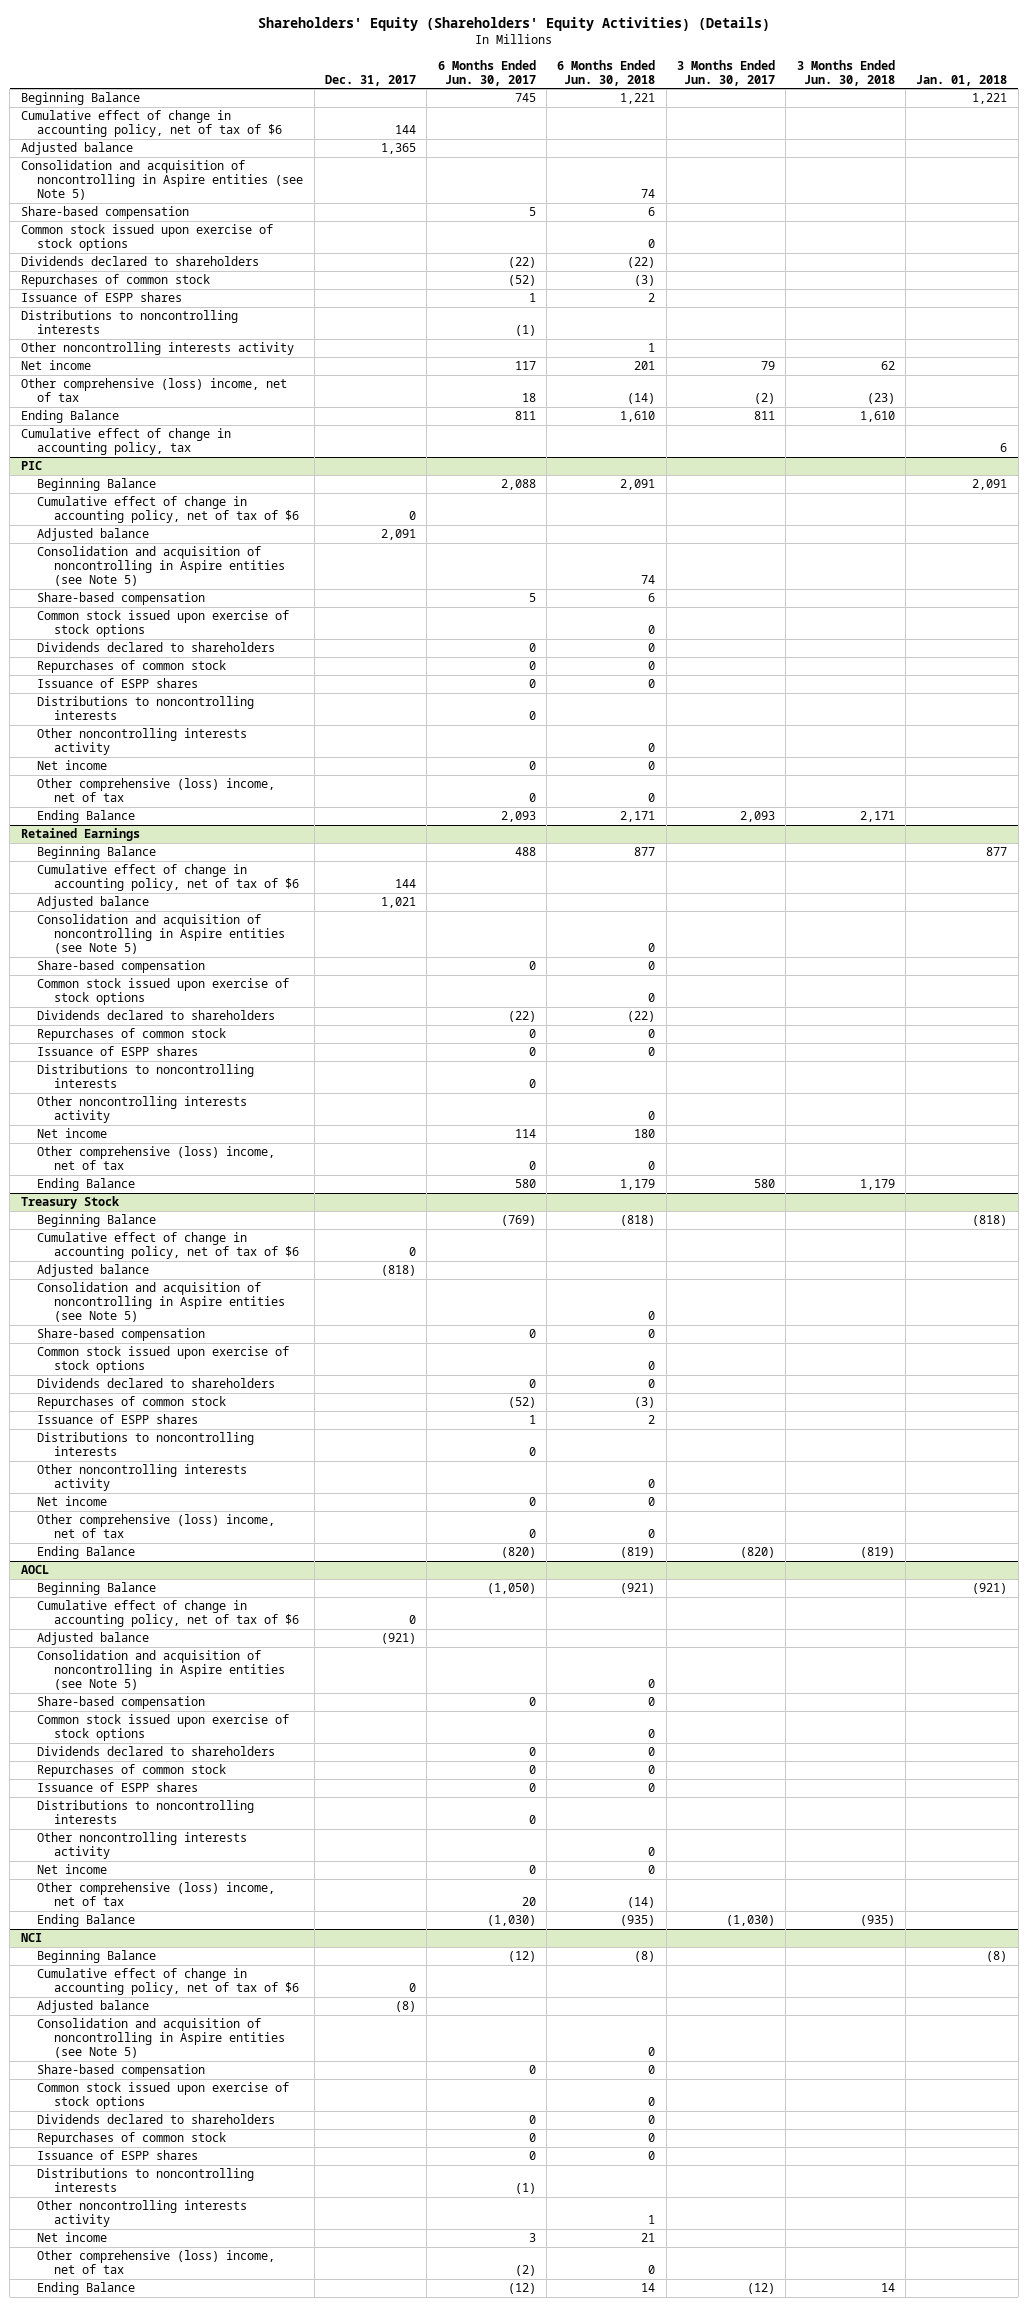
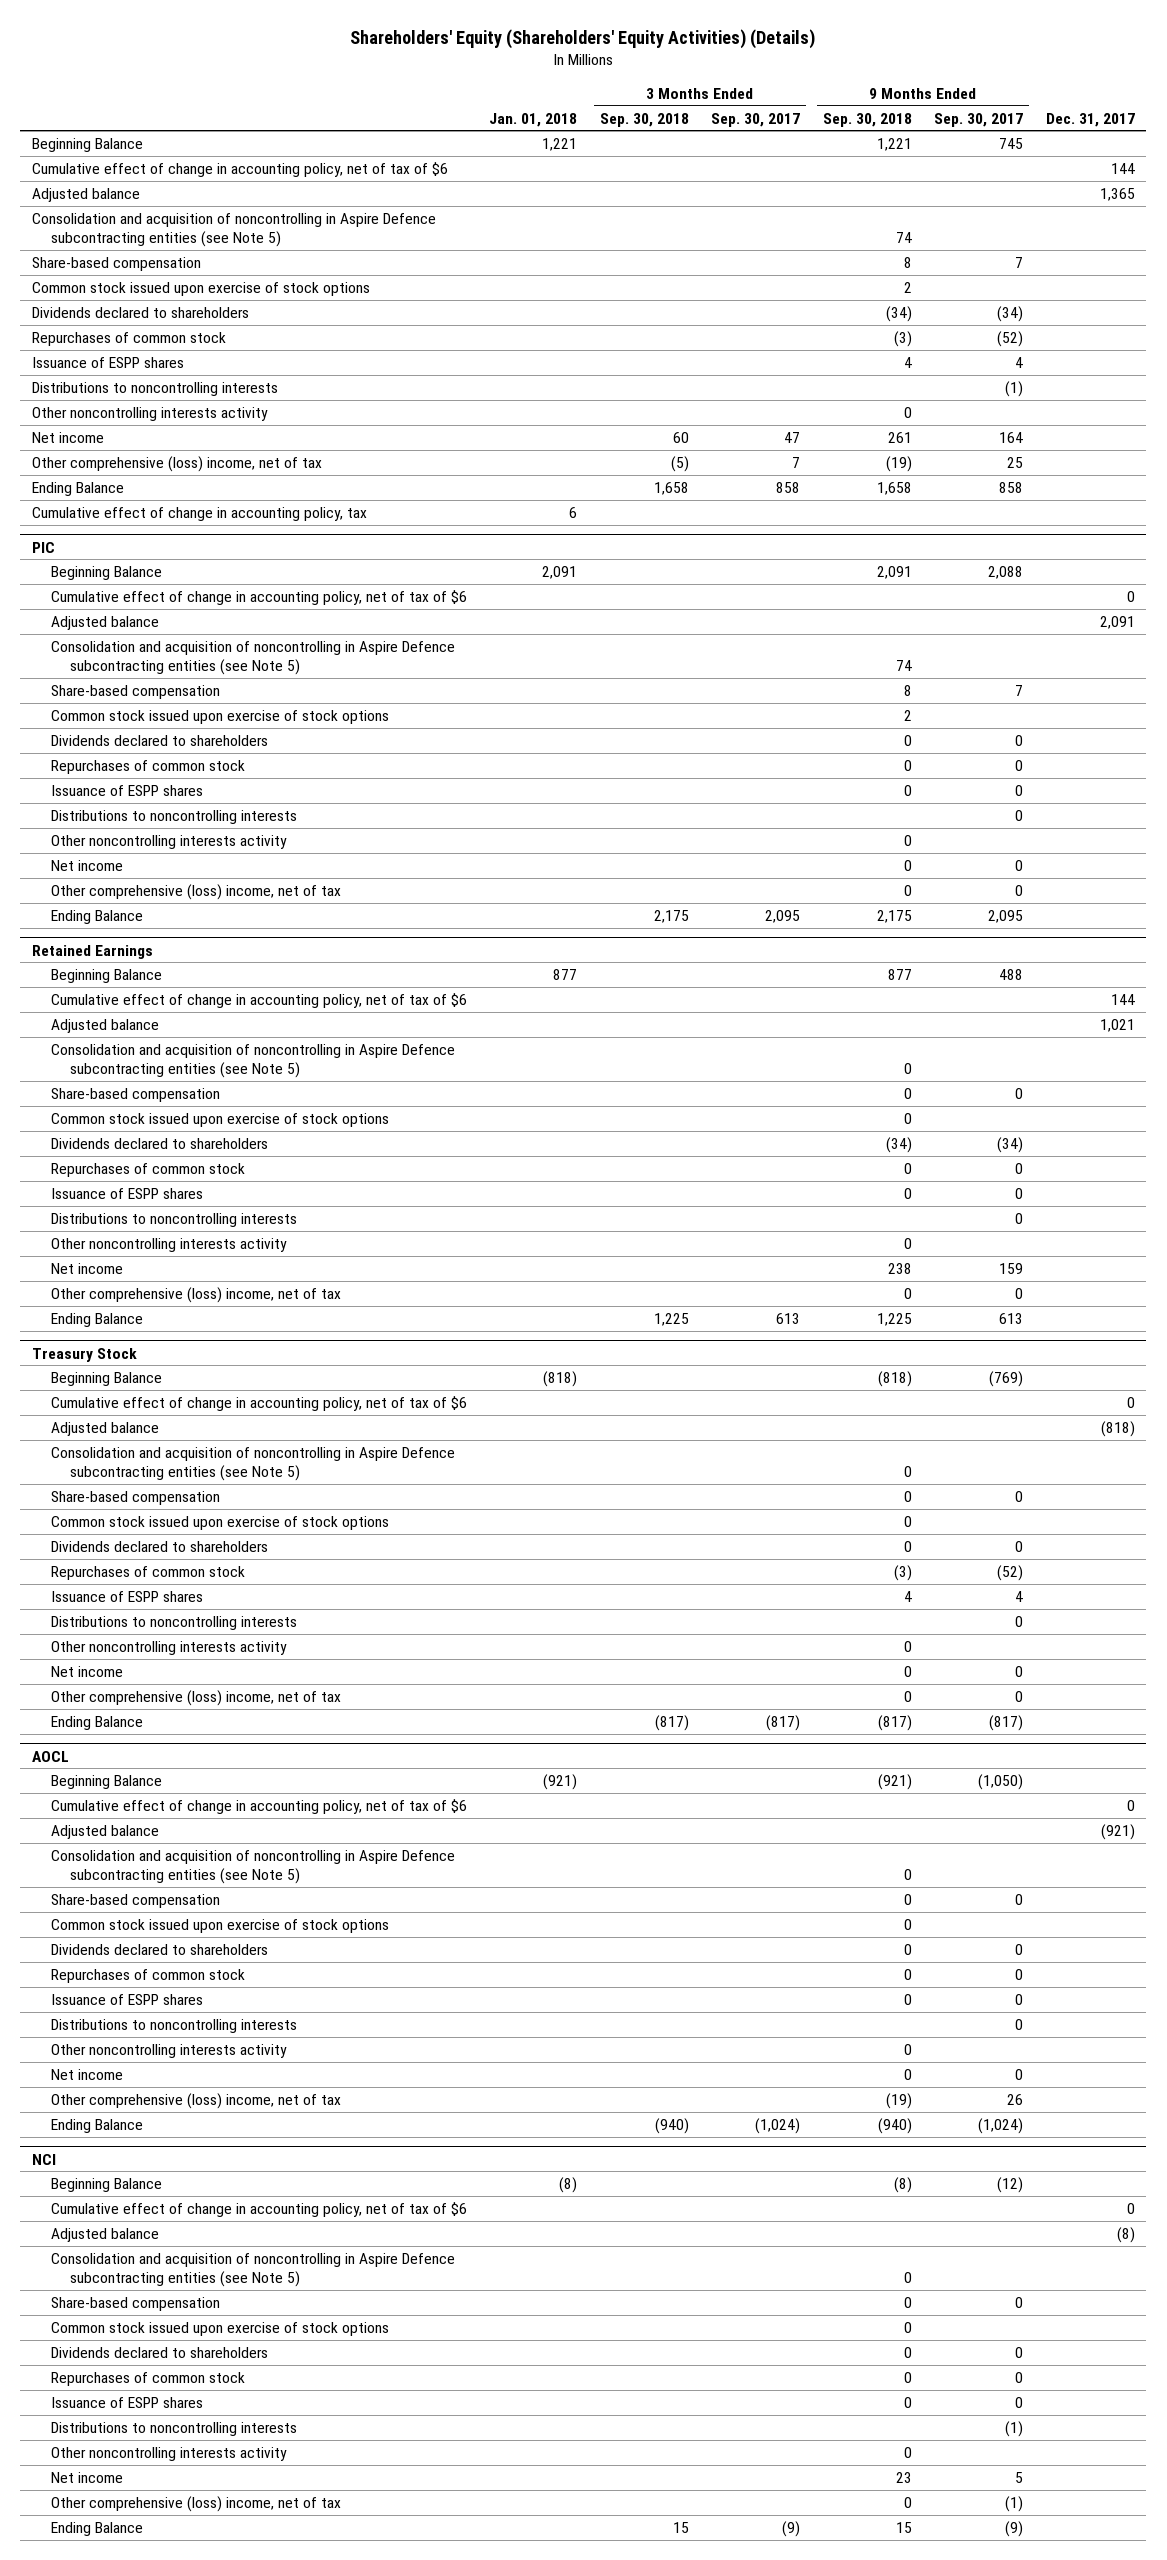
- | Dec. 31, 2017 | 6 Months Ended Jun. 30, 2017 | 6 Months Ended Jun. 30, 2018 | 3 Months Ended Jun. 30, 2017 | 3 Months Ended Jun. 30, 2018 | Jan. 01, 2018
+ | Jan. 01, 2018 | 3 Months Ended Sep. 30, 2018 | 3 Months Ended Sep. 30, 2017 | 9 Months Ended Sep. 30, 2018 | 9 Months Ended Sep. 30, 2017 | Dec. 31, 2017
- Consolidation and acquisition of noncontrolling in Aspire entities (see Note 5) | | | 74 | | |
+ Consolidation and acquisition of noncontrolling in Aspire Defence subcontracting entities (see Note 5) | | | | 74 | |
@ PIC
- Consolidation and acquisition of noncontrolling in Aspire entities (see Note 5) | | | 74 | | |
+ Consolidation and acquisition of noncontrolling in Aspire Defence subcontracting entities (see Note 5) | | | | 74 | |
@ Retained Earnings
- Consolidation and acquisition of noncontrolling in Aspire entities (see Note 5) | | | 0 | | |
+ Consolidation and acquisition of noncontrolling in Aspire Defence subcontracting entities (see Note 5) | | | | 0 | |
@ Treasury Stock
- Consolidation and acquisition of noncontrolling in Aspire entities (see Note 5) | | | 0 | | |
+ Consolidation and acquisition of noncontrolling in Aspire Defence subcontracting entities (see Note 5) | | | | 0 | |
@ AOCL
- Consolidation and acquisition of noncontrolling in Aspire entities (see Note 5) | | | 0 | | |
+ Consolidation and acquisition of noncontrolling in Aspire Defence subcontracting entities (see Note 5) | | | | 0 | |
@ NCI
- Consolidation and acquisition of noncontrolling in Aspire entities (see Note 5) | | | 0 | | |
+ Consolidation and acquisition of noncontrolling in Aspire Defence subcontracting entities (see Note 5) | | | | 0 | |

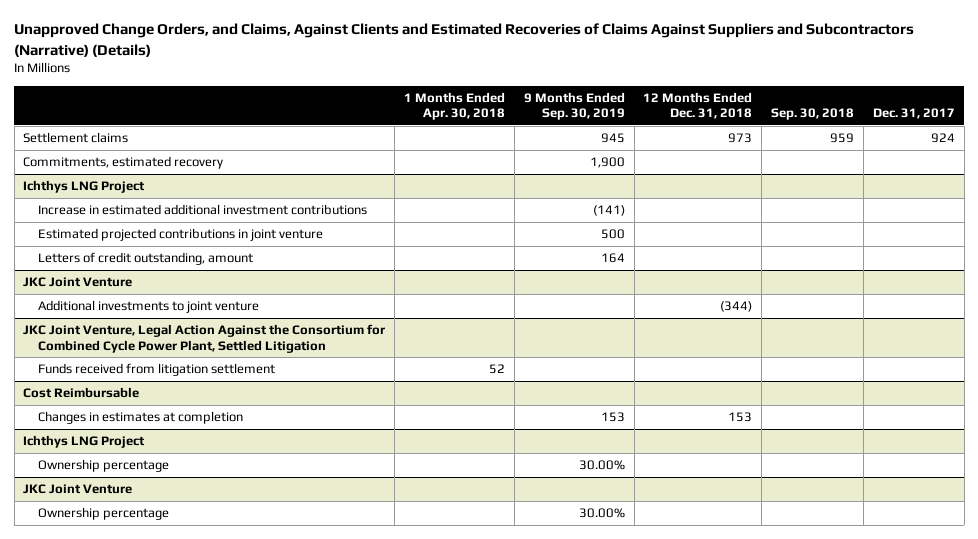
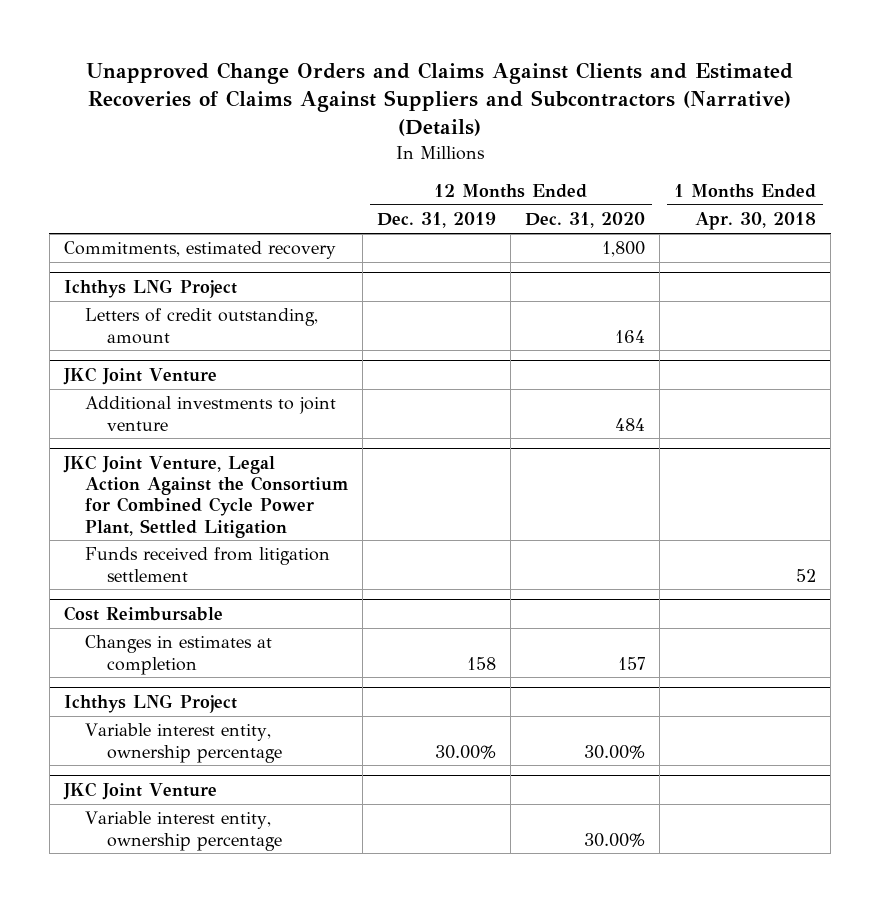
- Unapproved Change Orders, and Claims, Against Clients and Estimated Recoveries of Claims Against Suppliers and Subcontractors (Narrative) (Details)
+ Unapproved Change Orders and Claims Against Clients and Estimated Recoveries of Claims Against Suppliers and Subcontractors (Narrative) (Details)
- | 1 Months Ended Apr. 30, 2018 | 9 Months Ended Sep. 30, 2019 | 12 Months Ended Dec. 31, 2018 | Sep. 30, 2018 | Dec. 31, 2017
+ | 12 Months Ended Dec. 31, 2019 | 12 Months Ended Dec. 31, 2020 | 1 Months Ended Apr. 30, 2018
- Settlement claims | | 945 | 973 | 959 | 924
@ Ichthys LNG Project
- Increase in estimated additional investment contributions | | (141) | | |
- Estimated projected contributions in joint venture | | 500 | | |
- Ownership percentage | | 30.00% | | |
+ Variable interest entity, ownership percentage | 30.00% | 30.00% |
@ JKC Joint Venture
- Ownership percentage | | 30.00% | | |
+ Variable interest entity, ownership percentage | | 30.00% |

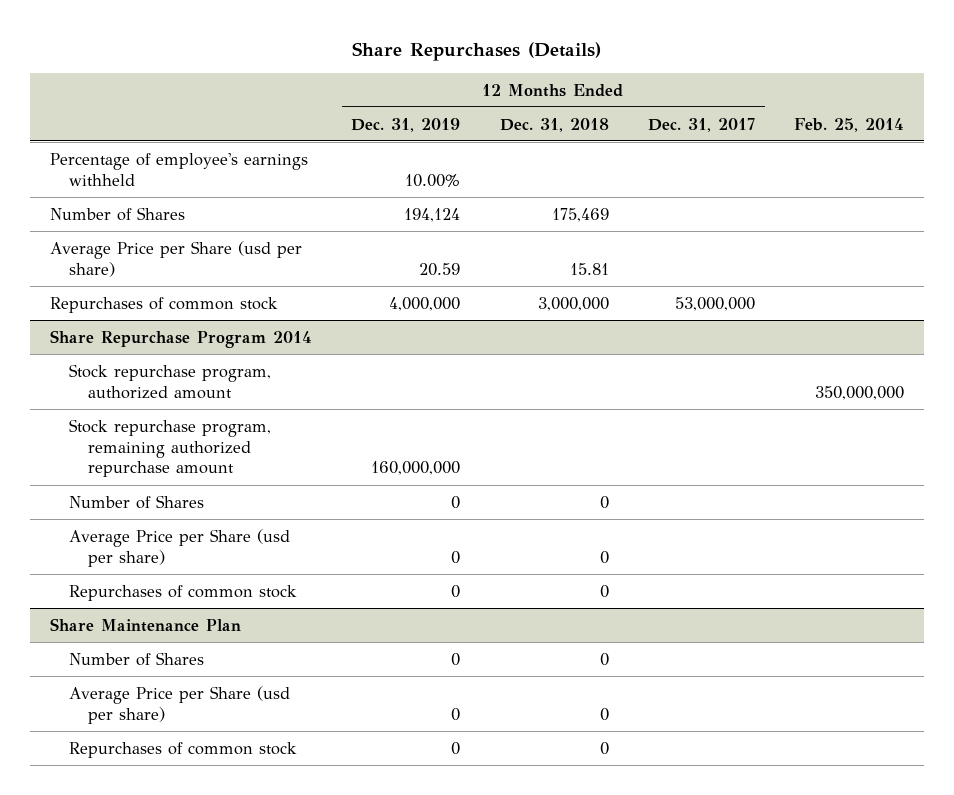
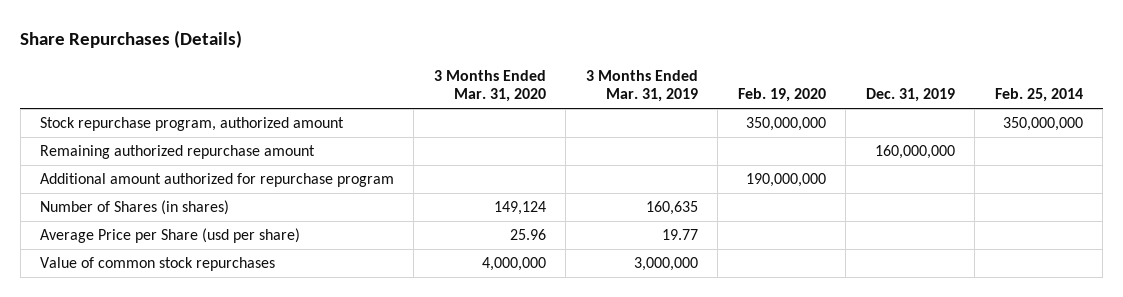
- | 12 Months Ended Dec. 31, 2019 | 12 Months Ended Dec. 31, 2018 | 12 Months Ended Dec. 31, 2017 | Feb. 25, 2014
+ | 3 Months Ended Mar. 31, 2020 | 3 Months Ended Mar. 31, 2019 | Feb. 19, 2020 | Dec. 31, 2019 | Feb. 25, 2014
- Percentage of employee's earnings withheld | 10.00% | | |
- Number of Shares | 194,124 | 175,469 | |
+ Stock repurchase program, authorized amount | | | 350,000,000 | | 350,000,000
+ Remaining authorized repurchase amount | | | | 160,000,000 |
+ Additional amount authorized for repurchase program | | | 190,000,000 | |
+ Number of Shares (in shares) | 149,124 | 160,635 | | |
- Repurchases of common stock | 4,000,000 | 3,000,000 | 53,000,000 |
- Share Repurchase Program 2014
- Stock repurchase program, authorized amount | | | | 350,000,000
- Stock repurchase program, remaining authorized repurchase amount | 160,000,000 | | |
- Number of Shares | 0 | 0 | |
- Average Price per Share (usd per share) | 0 | 0 | |
- Repurchases of common stock | 0 | 0 | |
- Share Maintenance Plan
- Number of Shares | 0 | 0 | |
- Average Price per Share (usd per share) | 0 | 0 | |
- Repurchases of common stock | 0 | 0 | |
+ Value of common stock repurchases | 4,000,000 | 3,000,000 | | |

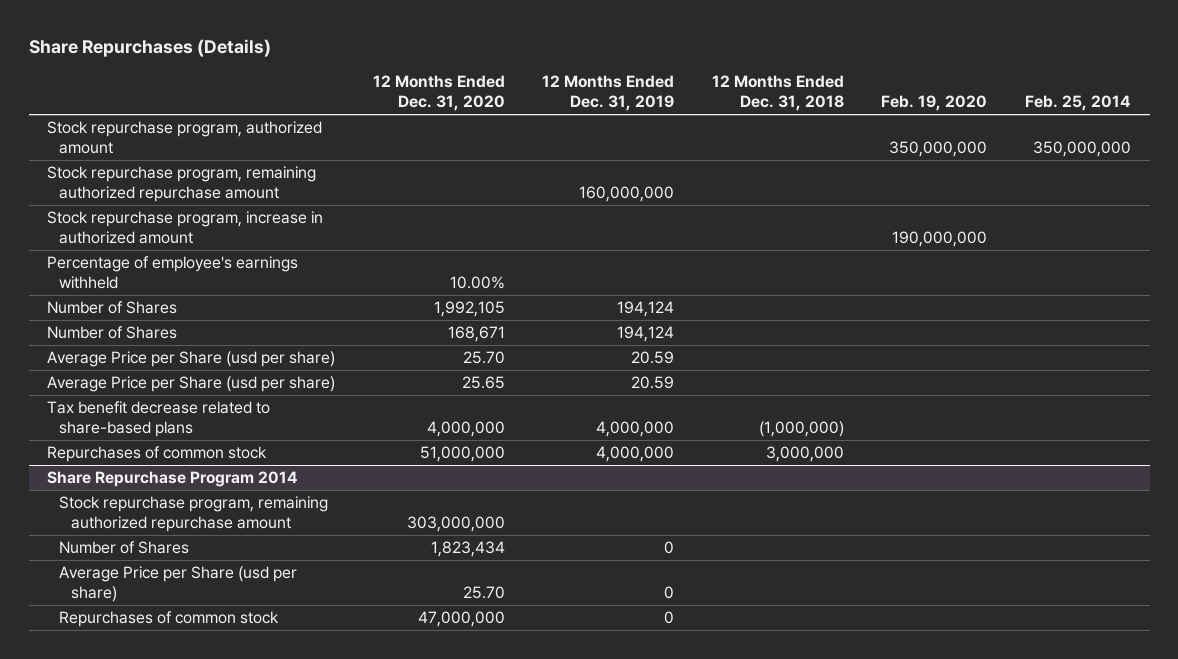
- | 3 Months Ended Mar. 31, 2020 | 3 Months Ended Mar. 31, 2019 | Feb. 19, 2020 | Dec. 31, 2019 | Feb. 25, 2014
+ | 12 Months Ended Dec. 31, 2020 | 12 Months Ended Dec. 31, 2019 | 12 Months Ended Dec. 31, 2018 | Feb. 19, 2020 | Feb. 25, 2014
- Remaining authorized repurchase amount | | | | 160,000,000 |
- Additional amount authorized for repurchase program | | | 190,000,000 | |
- Number of Shares (in shares) | 149,124 | 160,635 | | |
+ Stock repurchase program, remaining authorized repurchase amount | | 160,000,000 | | |
+ Stock repurchase program, increase in authorized amount | | | | 190,000,000 |
+ Percentage of employee's earnings withheld | 10.00% | | | |
+ Number of Shares | 1,992,105 | 194,124 | | |
+ Number of Shares | 168,671 | 194,124 | | |
- Value of common stock repurchases | 4,000,000 | 3,000,000 | | |
+ Average Price per Share (usd per share) | 25.65 | 20.59 | | |
+ Tax benefit decrease related to share-based plans | 4,000,000 | 4,000,000 | (1,000,000) | |
+ Repurchases of common stock | 51,000,000 | 4,000,000 | 3,000,000 | |
+ Share Repurchase Program 2014
+ Stock repurchase program, remaining authorized repurchase amount | 303,000,000 | | | |
+ Number of Shares | 1,823,434 | 0 | | |
+ Average Price per Share (usd per share) | 25.70 | 0 | | |
+ Repurchases of common stock | 47,000,000 | 0 | | |

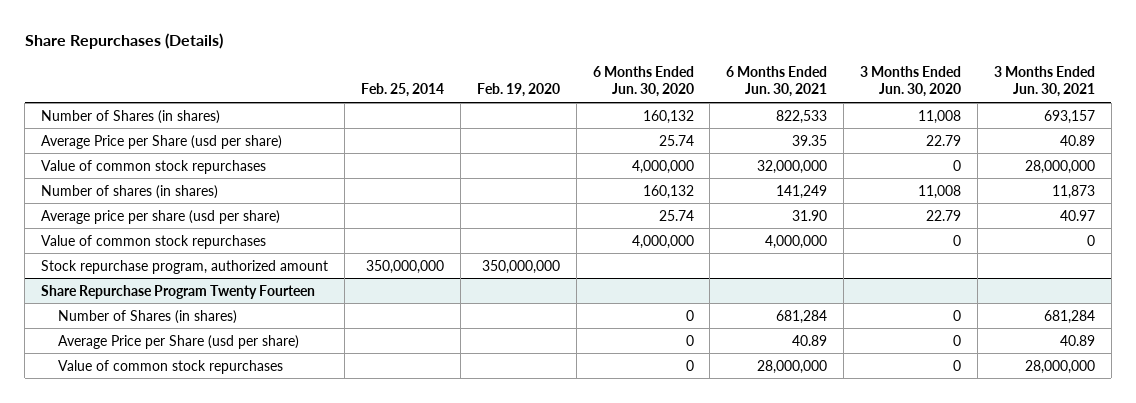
- | 12 Months Ended Dec. 31, 2020 | 12 Months Ended Dec. 31, 2019 | 12 Months Ended Dec. 31, 2018 | Feb. 19, 2020 | Feb. 25, 2014
+ | Feb. 25, 2014 | Feb. 19, 2020 | 6 Months Ended Jun. 30, 2020 | 6 Months Ended Jun. 30, 2021 | 3 Months Ended Jun. 30, 2020 | 3 Months Ended Jun. 30, 2021
- Stock repurchase program, remaining authorized repurchase amount | | 160,000,000 | | |
- Stock repurchase program, increase in authorized amount | | | | 190,000,000 |
- Percentage of employee's earnings withheld | 10.00% | | | |
- Number of Shares | 1,992,105 | 194,124 | | |
- Number of Shares | 168,671 | 194,124 | | |
- Average Price per Share (usd per share) | 25.70 | 20.59 | | |
+ Number of Shares (in shares) | | | 160,132 | 822,533 | 11,008 | 693,157
- Tax benefit decrease related to share-based plans | 4,000,000 | 4,000,000 | (1,000,000) | |
- Repurchases of common stock | 51,000,000 | 4,000,000 | 3,000,000 | |
- Share Repurchase Program 2014
- Stock repurchase program, remaining authorized repurchase amount | 303,000,000 | | | |
- Number of Shares | 1,823,434 | 0 | | |
+ Value of common stock repurchases | | | 4,000,000 | 32,000,000 | 0 | 28,000,000
+ Number of shares (in shares) | | | 160,132 | 141,249 | 11,008 | 11,873
+ Average price per share (usd per share) | | | 25.74 | 31.90 | 22.79 | 40.97
+ Value of common stock repurchases | | | 4,000,000 | 4,000,000 | 0 | 0
moved down: Stock repurchase program, authorized amount | 350,000,000 | 350,000,000 | | | |
+ Share Repurchase Program Twenty Fourteen
+ Number of Shares (in shares) | | | 0 | 681,284 | 0 | 681,284
- Repurchases of common stock | 47,000,000 | 0 | | |
+ Value of common stock repurchases | | | 0 | 28,000,000 | 0 | 28,000,000

